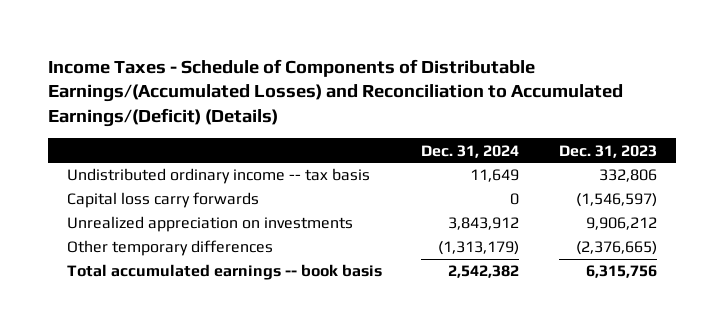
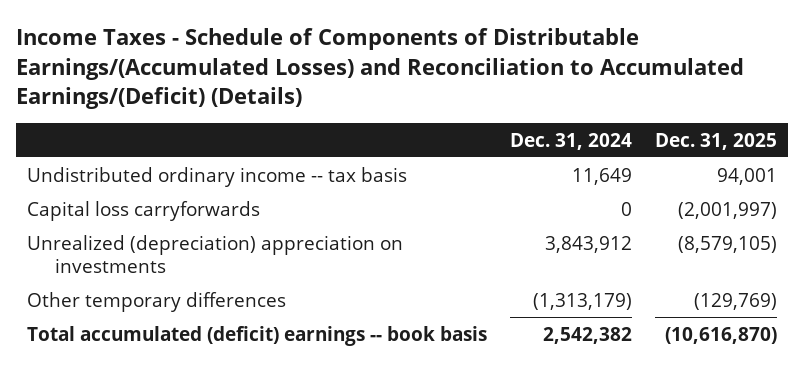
- | Dec. 31, 2024 | Dec. 31, 2023
+ | Dec. 31, 2024 | Dec. 31, 2025
- Capital loss carry forwards | 0 | (1,546,597)
- Unrealized appreciation on investments | 3,843,912 | 9,906,212
+ Capital loss carryforwards | 0 | (2,001,997)
+ Unrealized (depreciation) appreciation on investments | 3,843,912 | (8,579,105)
- Total accumulated earnings -- book basis | 2,542,382 | 6,315,756
+ Total accumulated (deficit) earnings -- book basis | 2,542,382 | (10,616,870)

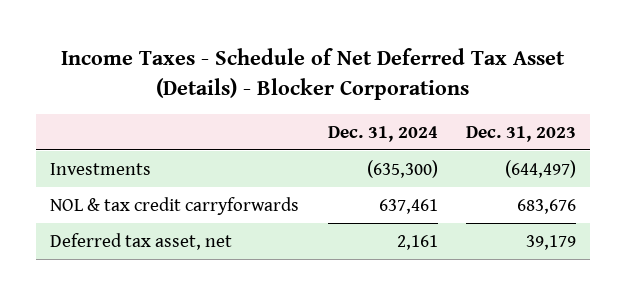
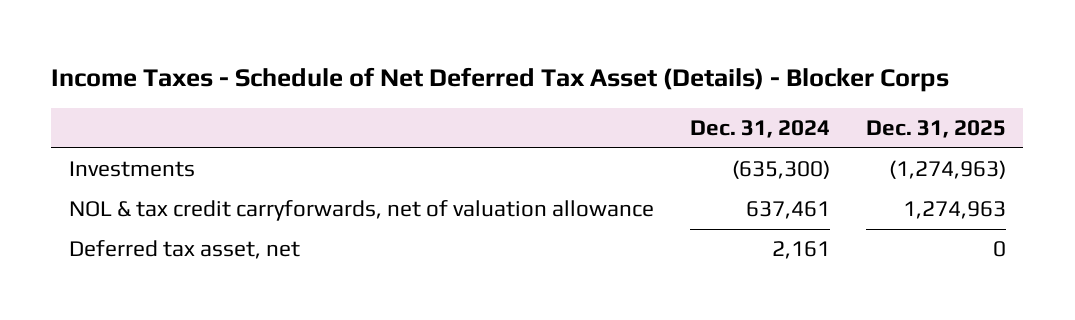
- Income Taxes - Schedule of Net Deferred Tax Asset (Details) - Blocker Corporations
+ Income Taxes - Schedule of Net Deferred Tax Asset (Details) - Blocker Corps
- | Dec. 31, 2024 | Dec. 31, 2023
+ | Dec. 31, 2024 | Dec. 31, 2025
- NOL & tax credit carryforwards | 637,461 | 683,676
+ NOL & tax credit carryforwards, net of valuation allowance | 637,461 | 1,274,963

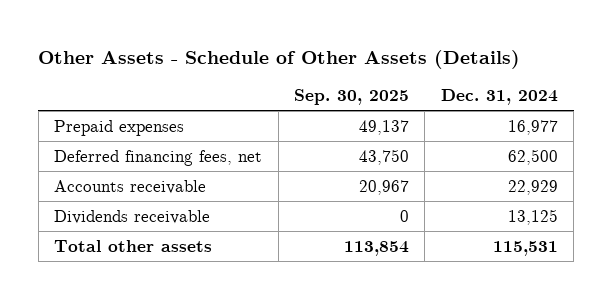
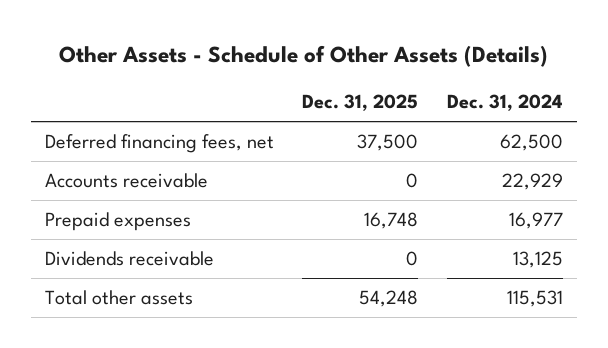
- | Sep. 30, 2025 | Dec. 31, 2024
+ | Dec. 31, 2025 | Dec. 31, 2024
moved down: Prepaid expenses | 16,748 | 16,977

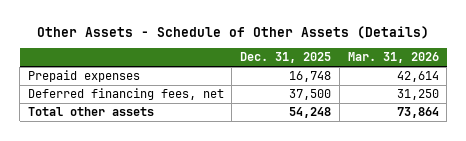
- | Dec. 31, 2025 | Dec. 31, 2024
+ | Dec. 31, 2025 | Mar. 31, 2026
- Accounts receivable | 0 | 22,929
- Dividends receivable | 0 | 13,125
moved down: Deferred financing fees, net | 37,500 | 31,250

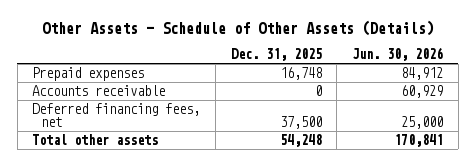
- | Dec. 31, 2025 | Mar. 31, 2026
+ | Dec. 31, 2025 | Jun. 30, 2026
+ Accounts receivable | 0 | 60,929

